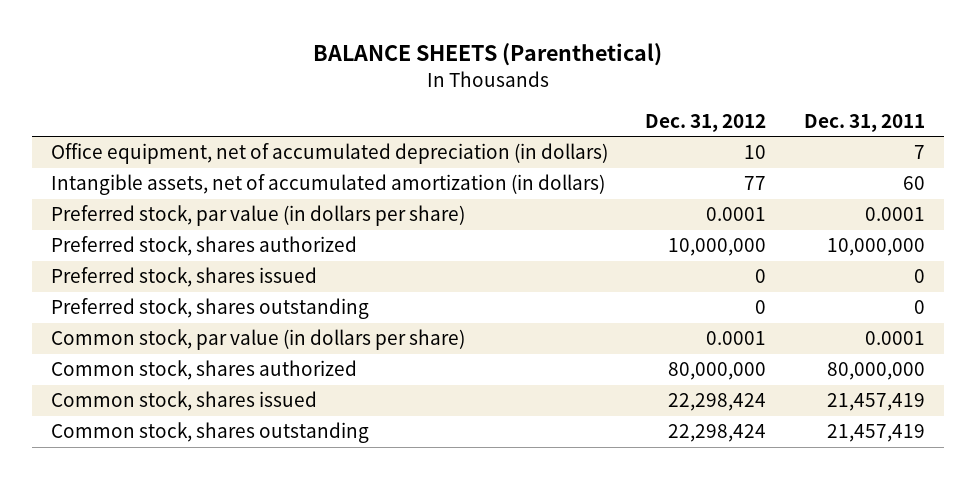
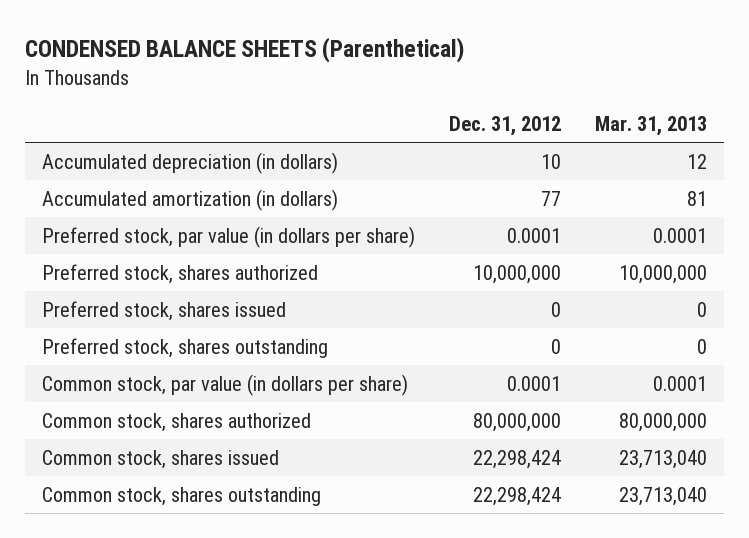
- BALANCE SHEETS (Parenthetical)
+ CONDENSED BALANCE SHEETS (Parenthetical)
- | Dec. 31, 2012 | Dec. 31, 2011
+ | Dec. 31, 2012 | Mar. 31, 2013
- Office equipment, net of accumulated depreciation (in dollars) | 10 | 7
- Intangible assets, net of accumulated amortization (in dollars) | 77 | 60
+ Accumulated depreciation (in dollars) | 10 | 12
+ Accumulated amortization (in dollars) | 77 | 81

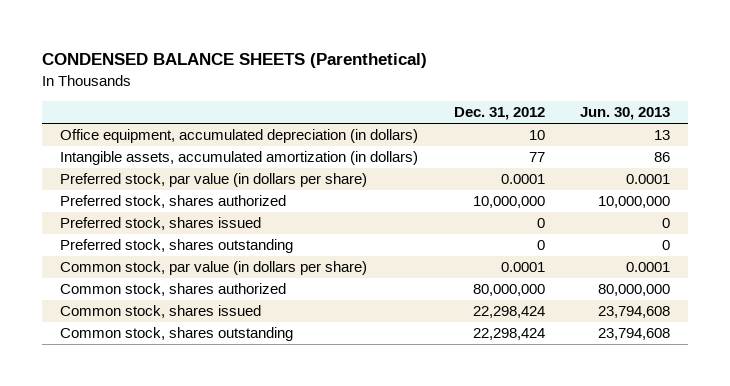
- | Dec. 31, 2012 | Mar. 31, 2013
+ | Dec. 31, 2012 | Jun. 30, 2013
- Accumulated depreciation (in dollars) | 10 | 12
- Accumulated amortization (in dollars) | 77 | 81
+ Office equipment, accumulated depreciation (in dollars) | 10 | 13
+ Intangible assets, accumulated amortization (in dollars) | 77 | 86

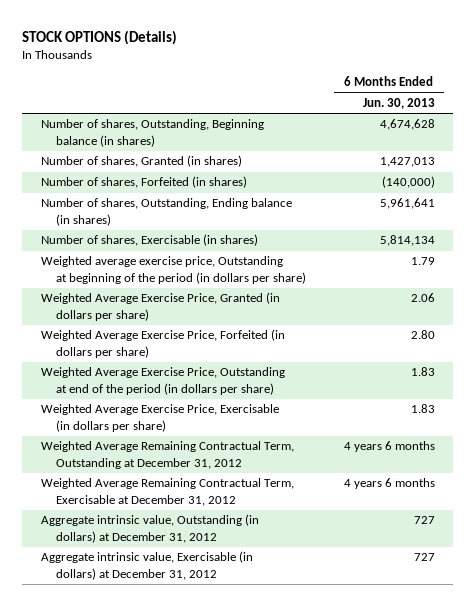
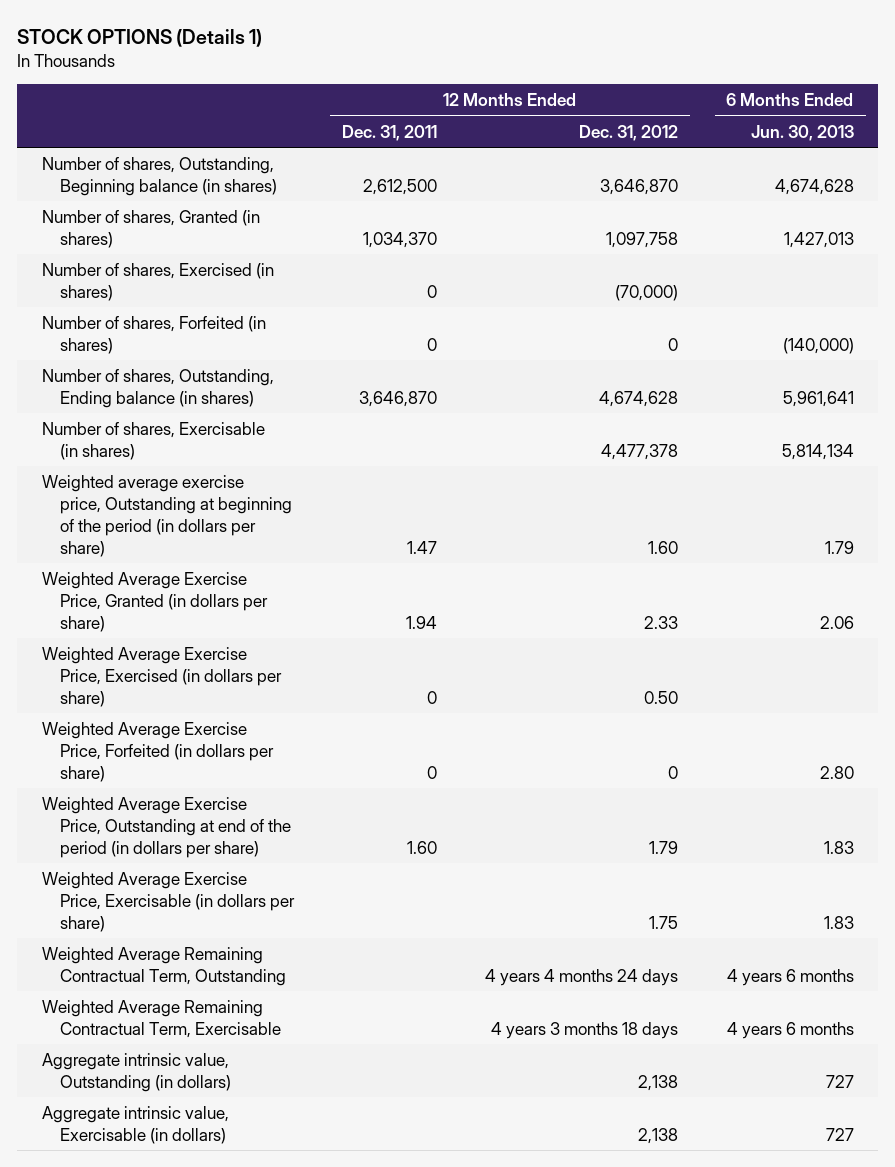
- STOCK OPTIONS (Details)
+ STOCK OPTIONS (Details 1)
- | 6 Months Ended Jun. 30, 2013
+ | 12 Months Ended Dec. 31, 2011 | 12 Months Ended Dec. 31, 2012 | 6 Months Ended Jun. 30, 2013
+ Number of shares, Exercised (in shares) | 0 | (70,000) |
+ Weighted Average Exercise Price, Exercised (in dollars per share) | 0 | 0.50 |
- Weighted Average Remaining Contractual Term, Outstanding at December 31, 2012 | 4 years 6 months
- Weighted Average Remaining Contractual Term, Exercisable at December 31, 2012 | 4 years 6 months
- Aggregate intrinsic value, Outstanding (in dollars) at December 31, 2012 | 727
- Aggregate intrinsic value, Exercisable (in dollars) at December 31, 2012 | 727
+ Weighted Average Remaining Contractual Term, Outstanding | | 4 years 4 months 24 days | 4 years 6 months
+ Weighted Average Remaining Contractual Term, Exercisable | | 4 years 3 months 18 days | 4 years 6 months
+ Aggregate intrinsic value, Outstanding (in dollars) | | 2,138 | 727
+ Aggregate intrinsic value, Exercisable (in dollars) | | 2,138 | 727

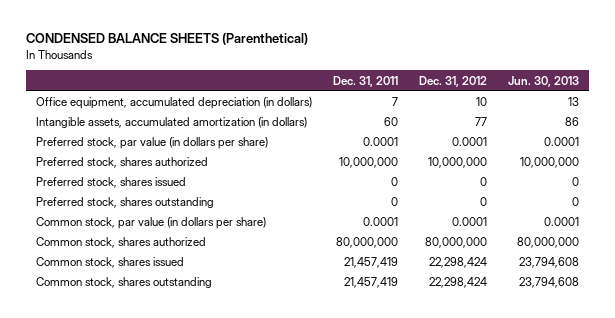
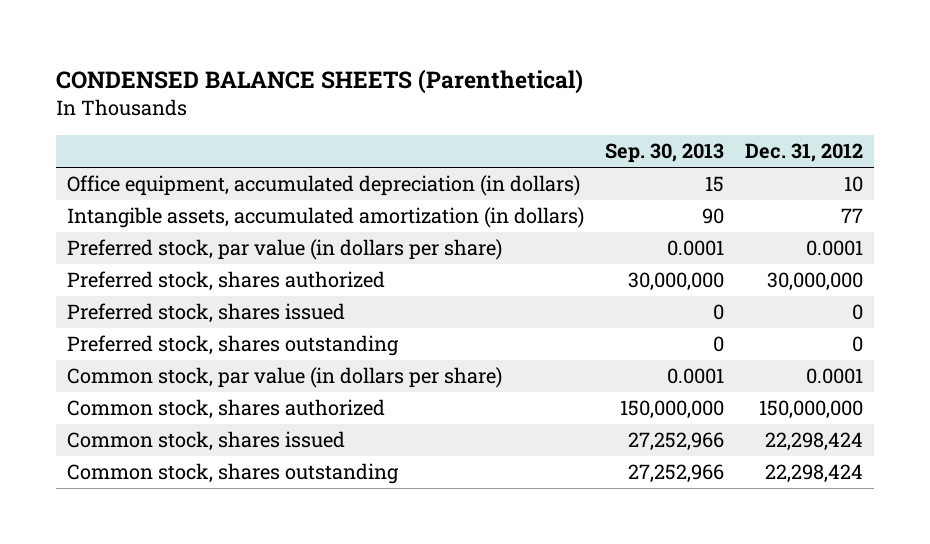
- | Dec. 31, 2011 | Dec. 31, 2012 | Jun. 30, 2013
+ | Sep. 30, 2013 | Dec. 31, 2012
- Preferred stock, shares authorized | 10,000,000 | 10,000,000 | 10,000,000
+ Preferred stock, shares authorized | 30,000,000 | 30,000,000
- Common stock, shares authorized | 80,000,000 | 80,000,000 | 80,000,000
+ Common stock, shares authorized | 150,000,000 | 150,000,000

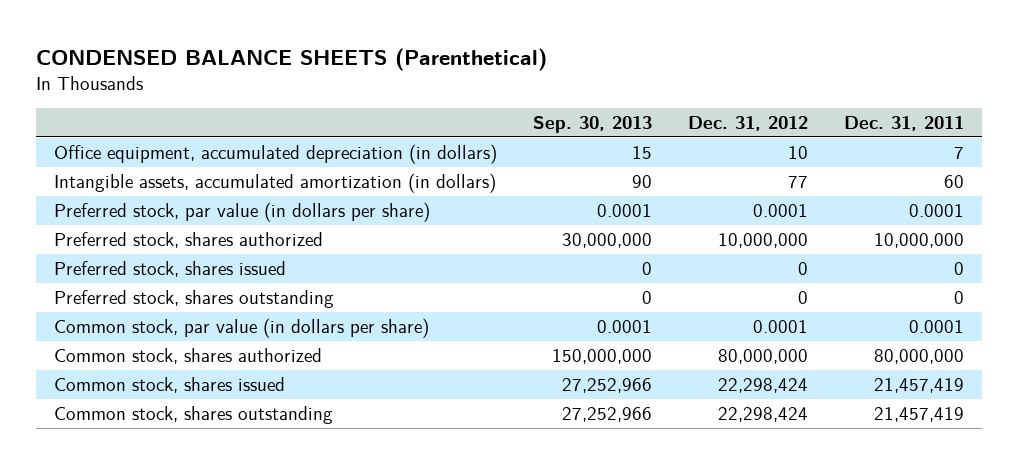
- | Sep. 30, 2013 | Dec. 31, 2012
+ | Sep. 30, 2013 | Dec. 31, 2012 | Dec. 31, 2011
- Preferred stock, shares authorized | 30,000,000 | 30,000,000
+ Preferred stock, shares authorized | 30,000,000 | 10,000,000 | 10,000,000
- Common stock, shares authorized | 150,000,000 | 150,000,000
+ Common stock, shares authorized | 150,000,000 | 80,000,000 | 80,000,000

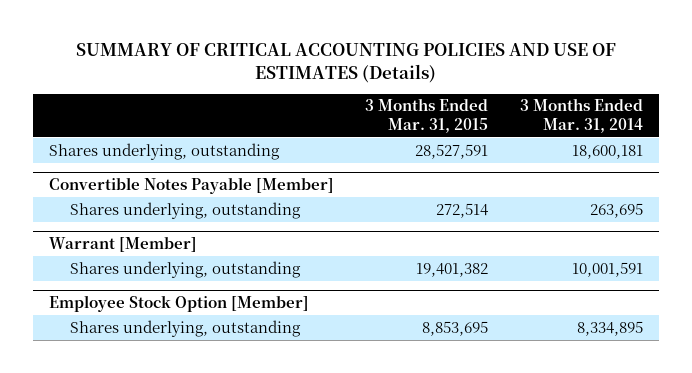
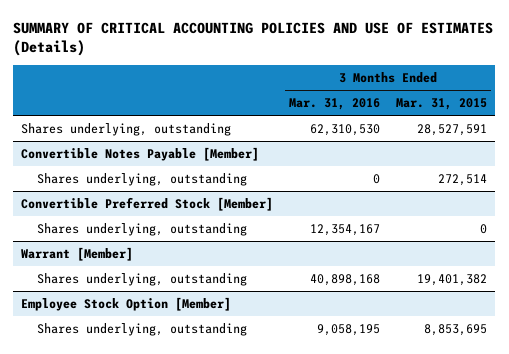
- | 3 Months Ended Mar. 31, 2015 | 3 Months Ended Mar. 31, 2014
+ | 3 Months Ended Mar. 31, 2016 | 3 Months Ended Mar. 31, 2015
+ Convertible Preferred Stock [Member]
+ Shares underlying, outstanding | 12,354,167 | 0

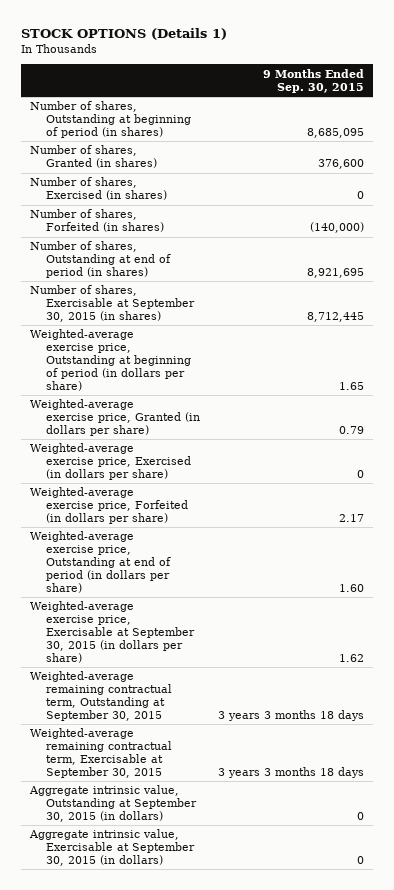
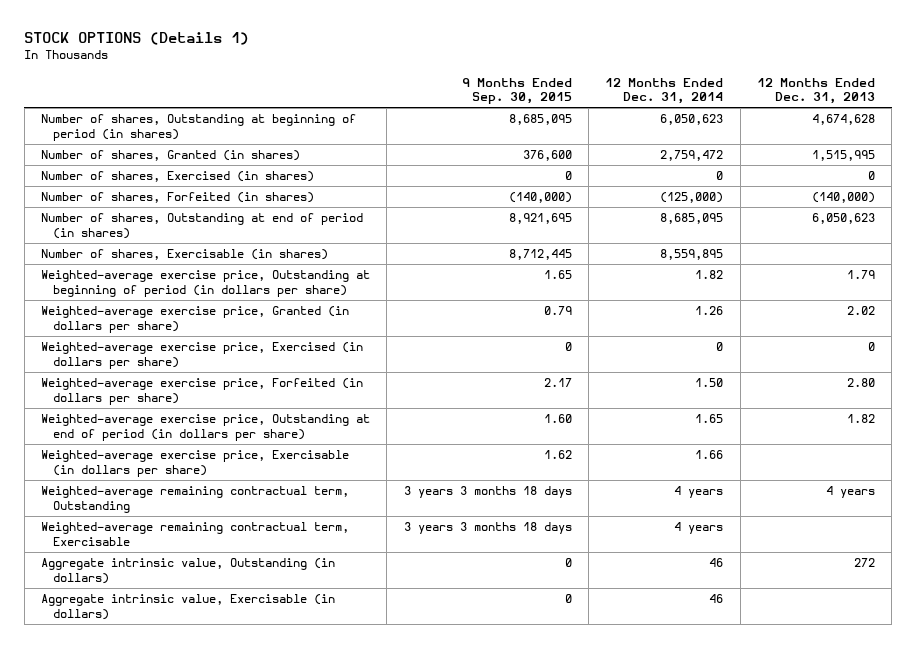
- | 9 Months Ended Sep. 30, 2015
+ | 9 Months Ended Sep. 30, 2015 | 12 Months Ended Dec. 31, 2014 | 12 Months Ended Dec. 31, 2013
- Number of shares, Exercisable at September 30, 2015 (in shares) | 8,712,445
+ Number of shares, Exercisable (in shares) | 8,712,445 | 8,559,895 |
- Weighted-average exercise price, Exercisable at September 30, 2015 (in dollars per share) | 1.62
- Weighted-average remaining contractual term, Outstanding at September 30, 2015 | 3 years 3 months 18 days
- Weighted-average remaining contractual term, Exercisable at September 30, 2015 | 3 years 3 months 18 days
- Aggregate intrinsic value, Outstanding at September 30, 2015 (in dollars) | 0
- Aggregate intrinsic value, Exercisable at September 30, 2015 (in dollars) | 0
+ Weighted-average exercise price, Exercisable (in dollars per share) | 1.62 | 1.66 |
+ Weighted-average remaining contractual term, Outstanding | 3 years 3 months 18 days | 4 years | 4 years
+ Weighted-average remaining contractual term, Exercisable | 3 years 3 months 18 days | 4 years |
+ Aggregate intrinsic value, Outstanding (in dollars) | 0 | 46 | 272
+ Aggregate intrinsic value, Exercisable (in dollars) | 0 | 46 |

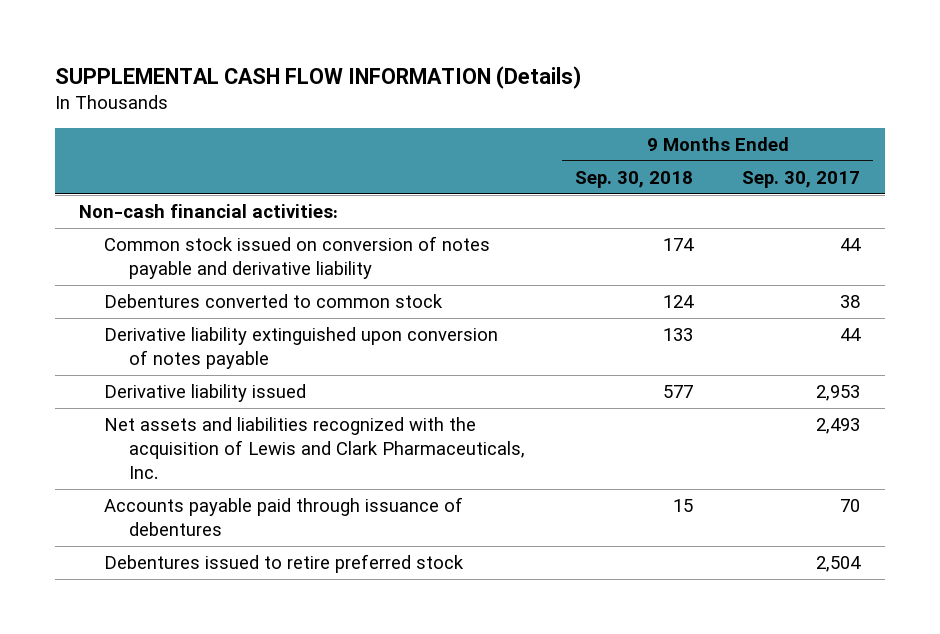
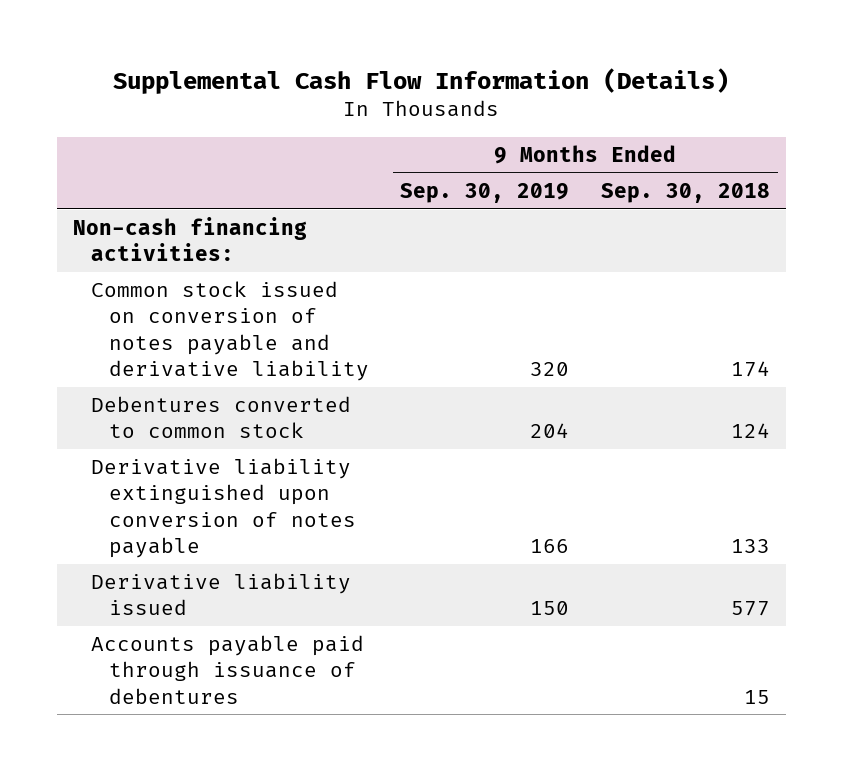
- SUPPLEMENTAL CASH FLOW INFORMATION (Details)
+ Supplemental Cash Flow Information (Details)
- | 9 Months Ended Sep. 30, 2018 | 9 Months Ended Sep. 30, 2017
+ | 9 Months Ended Sep. 30, 2019 | 9 Months Ended Sep. 30, 2018
- Non-cash financial activities:
+ Non-cash financing activities:
- Net assets and liabilities recognized with the acquisition of Lewis and Clark Pharmaceuticals, Inc. | | 2,493
- Debentures issued to retire preferred stock | | 2,504

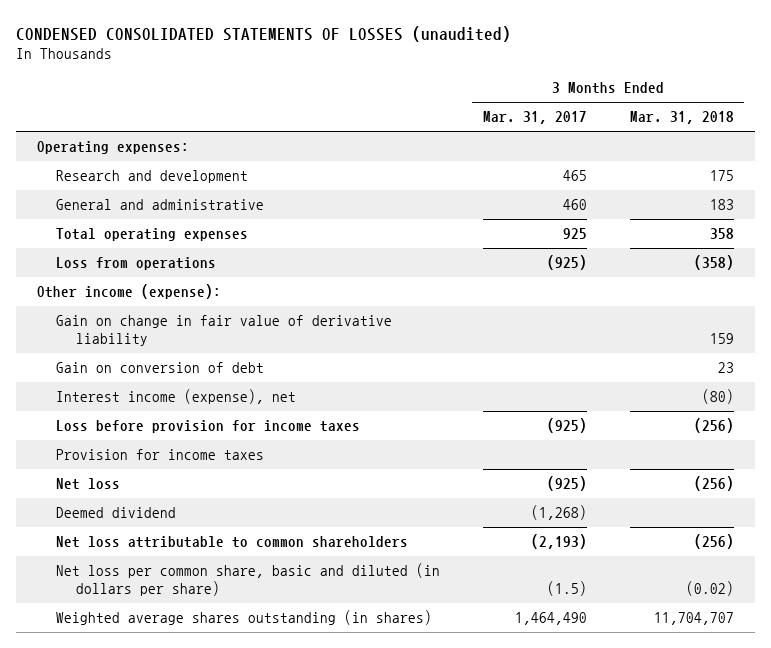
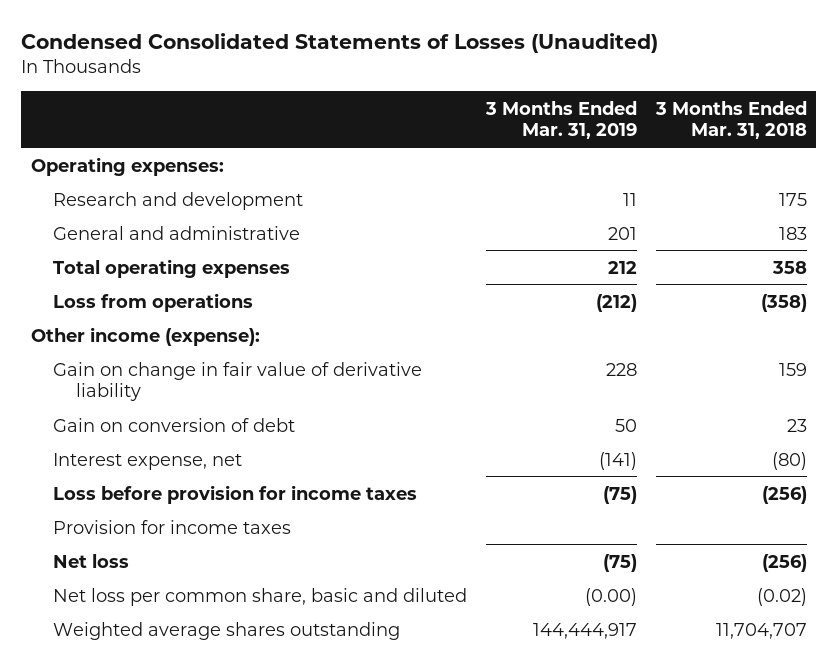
- CONDENSED CONSOLIDATED STATEMENTS OF LOSSES (unaudited)
+ Condensed Consolidated Statements of Losses (Unaudited)
- | 3 Months Ended Mar. 31, 2017 | 3 Months Ended Mar. 31, 2018
+ | 3 Months Ended Mar. 31, 2019 | 3 Months Ended Mar. 31, 2018
- Interest income (expense), net | | (80)
+ Interest expense, net | (141) | (80)
- Deemed dividend | (1,268) |
- Net loss attributable to common shareholders | (2,193) | (256)
- Net loss per common share, basic and diluted (in dollars per share) | (1.5) | (0.02)
- Weighted average shares outstanding (in shares) | 1,464,490 | 11,704,707
+ Net loss per common share, basic and diluted | (0.00) | (0.02)
+ Weighted average shares outstanding | 144,444,917 | 11,704,707

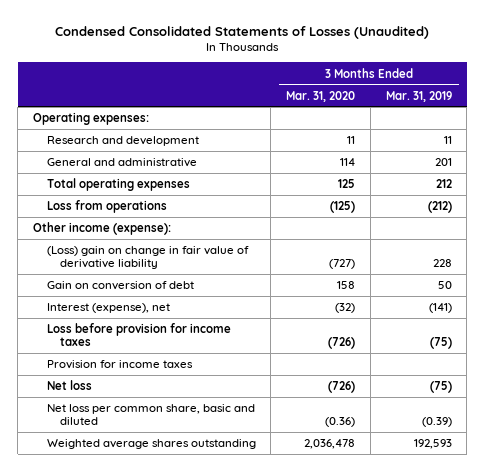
- | 3 Months Ended Mar. 31, 2019 | 3 Months Ended Mar. 31, 2018
+ | 3 Months Ended Mar. 31, 2020 | 3 Months Ended Mar. 31, 2019
- Gain on change in fair value of derivative liability | 228 | 159
+ (Loss) gain on change in fair value of derivative liability | (727) | 228
- Interest expense, net | (141) | (80)
+ Interest (expense), net | (32) | (141)
- Net loss per common share, basic and diluted | (0.00) | (0.02)
- Weighted average shares outstanding | 144,444,917 | 11,704,707
+ Net loss per common share, basic and diluted | (0.36) | (0.39)
+ Weighted average shares outstanding | 2,036,478 | 192,593

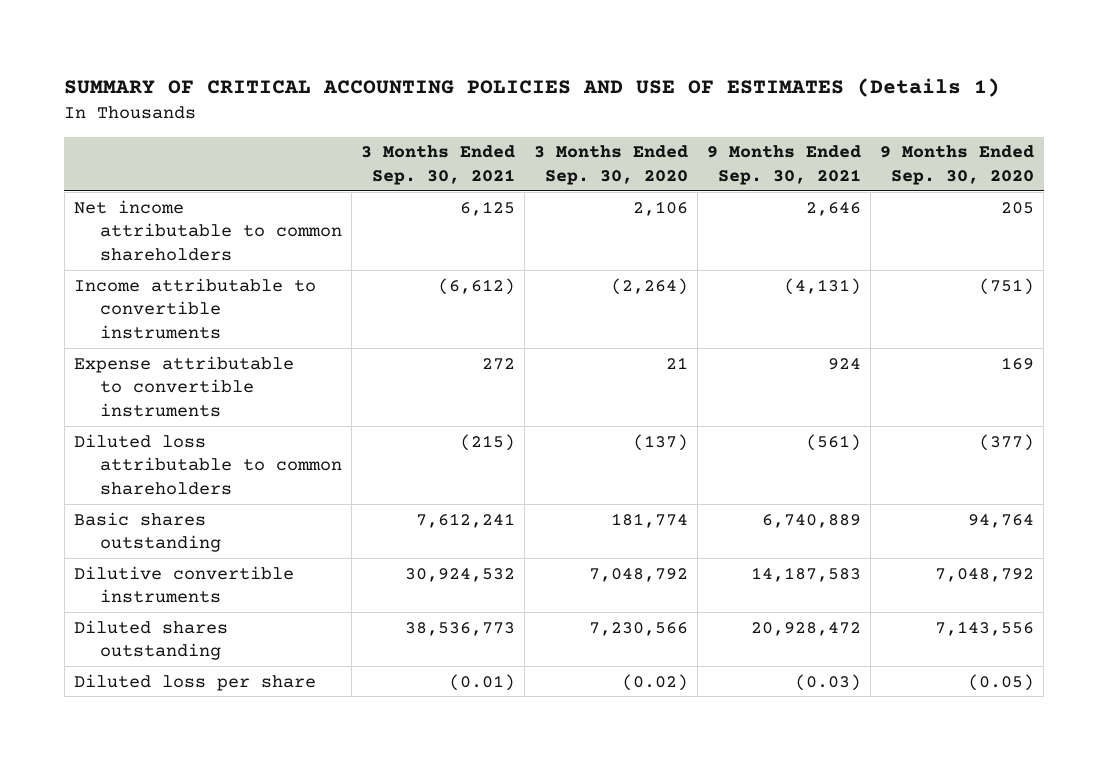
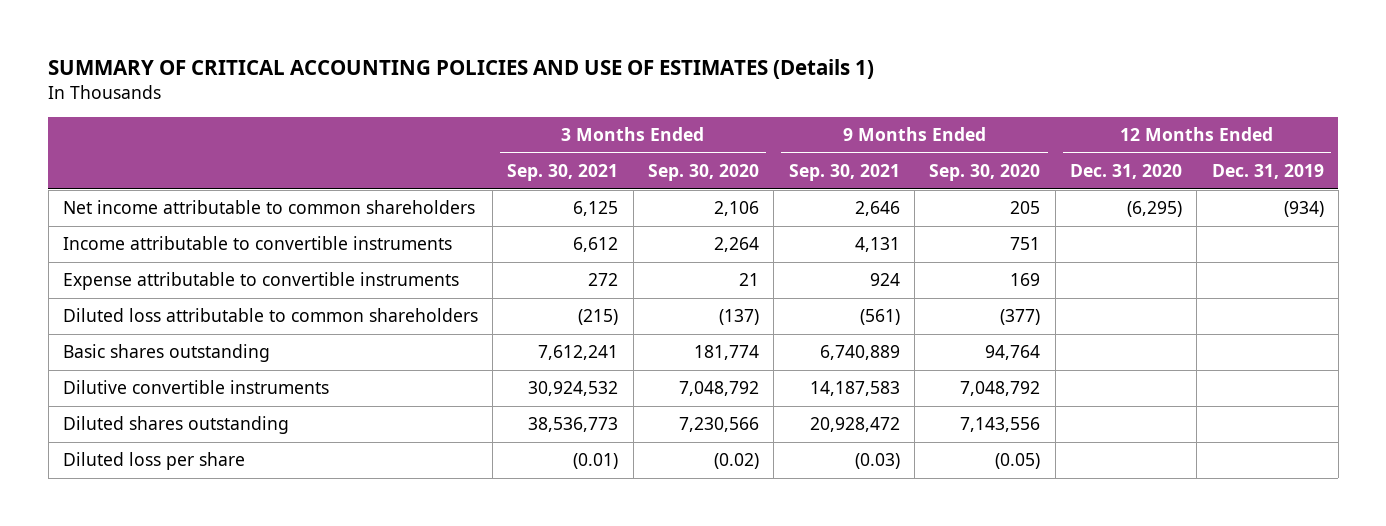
- | 3 Months Ended Sep. 30, 2021 | 3 Months Ended Sep. 30, 2020 | 9 Months Ended Sep. 30, 2021 | 9 Months Ended Sep. 30, 2020
+ | 3 Months Ended Sep. 30, 2021 | 3 Months Ended Sep. 30, 2020 | 9 Months Ended Sep. 30, 2021 | 9 Months Ended Sep. 30, 2020 | 12 Months Ended Dec. 31, 2020 | 12 Months Ended Dec. 31, 2019
- Income attributable to convertible instruments | (6,612) | (2,264) | (4,131) | (751)
+ Income attributable to convertible instruments | 6,612 | 2,264 | 4,131 | 751 | |

